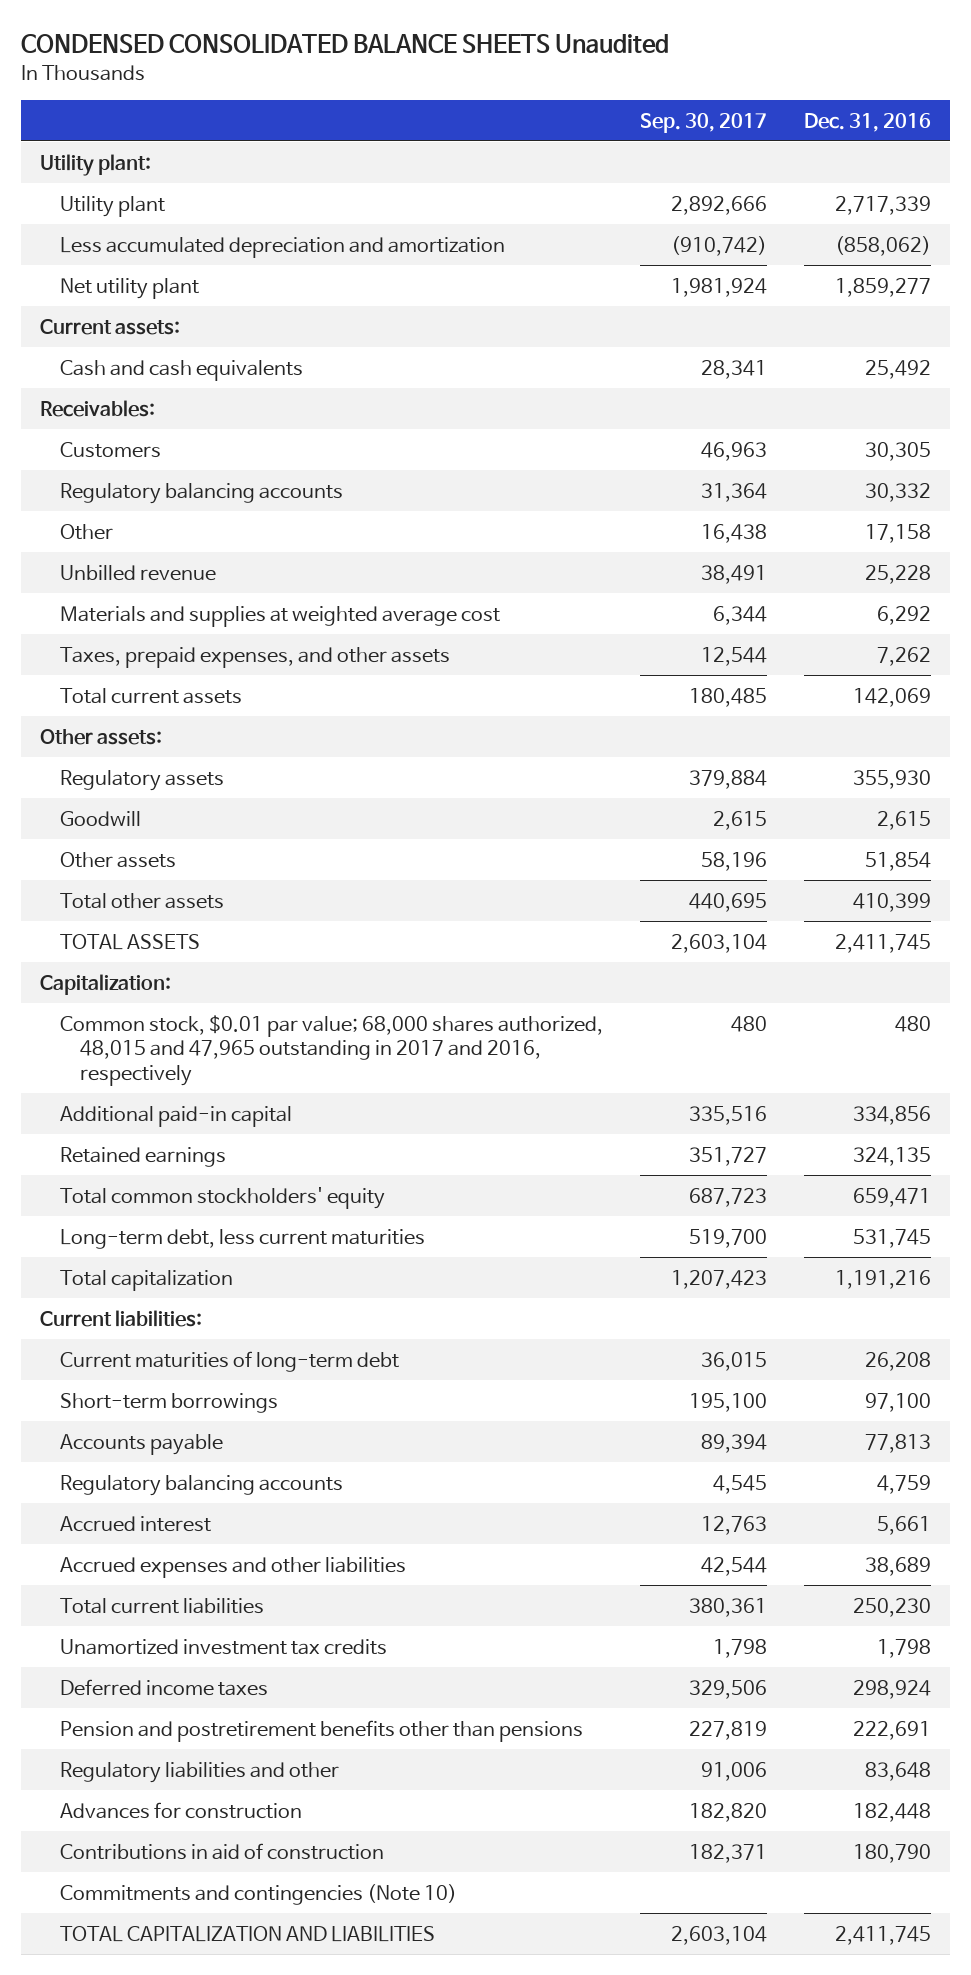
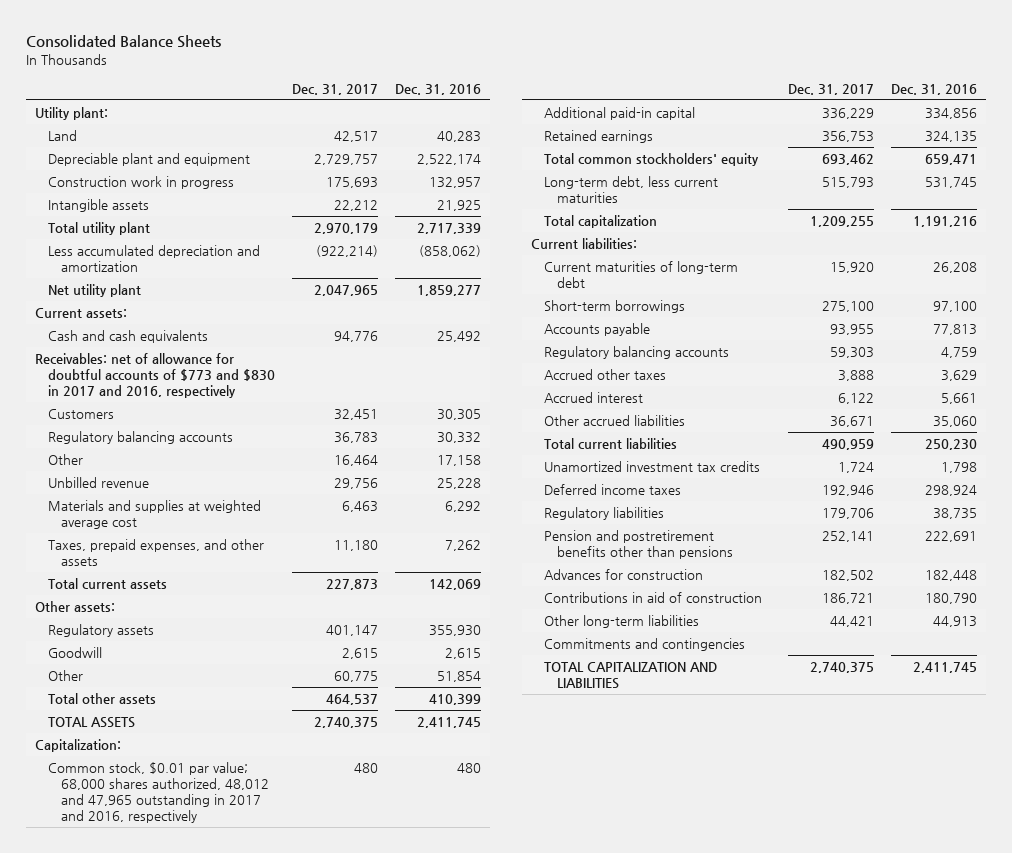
- CONDENSED CONSOLIDATED BALANCE SHEETS Unaudited
+ Consolidated Balance Sheets
- | Sep. 30, 2017 | Dec. 31, 2016
+ | Dec. 31, 2017 | Dec. 31, 2016
- Utility plant | 2,892,666 | 2,717,339
+ Land | 42,517 | 40,283
+ Depreciable plant and equipment | 2,729,757 | 2,522,174
+ Construction work in progress | 175,693 | 132,957
+ Intangible assets | 22,212 | 21,925
+ Total utility plant | 2,970,179 | 2,717,339
- Receivables:
+ Receivables: net of allowance for doubtful accounts of $773 and $830 in 2017 and 2016, respectively
- Other assets | 58,196 | 51,854
+ Other | 60,775 | 51,854
- Common stock, $0.01 par value; 68,000 shares authorized, 48,015 and 47,965 outstanding in 2017 and 2016, respectively | 480 | 480
+ Common stock, $0.01 par value; 68,000 shares authorized, 48,012 and 47,965 outstanding in 2017 and 2016, respectively | 480 | 480
+ Accrued other taxes | 3,888 | 3,629
- Accrued expenses and other liabilities | 42,544 | 38,689
+ Other accrued liabilities | 36,671 | 35,060
+ Regulatory liabilities | 179,706 | 38,735
- Regulatory liabilities and other | 91,006 | 83,648
- Commitments and contingencies (Note 10)
+ Other long-term liabilities | 44,421 | 44,913
+ Commitments and contingencies

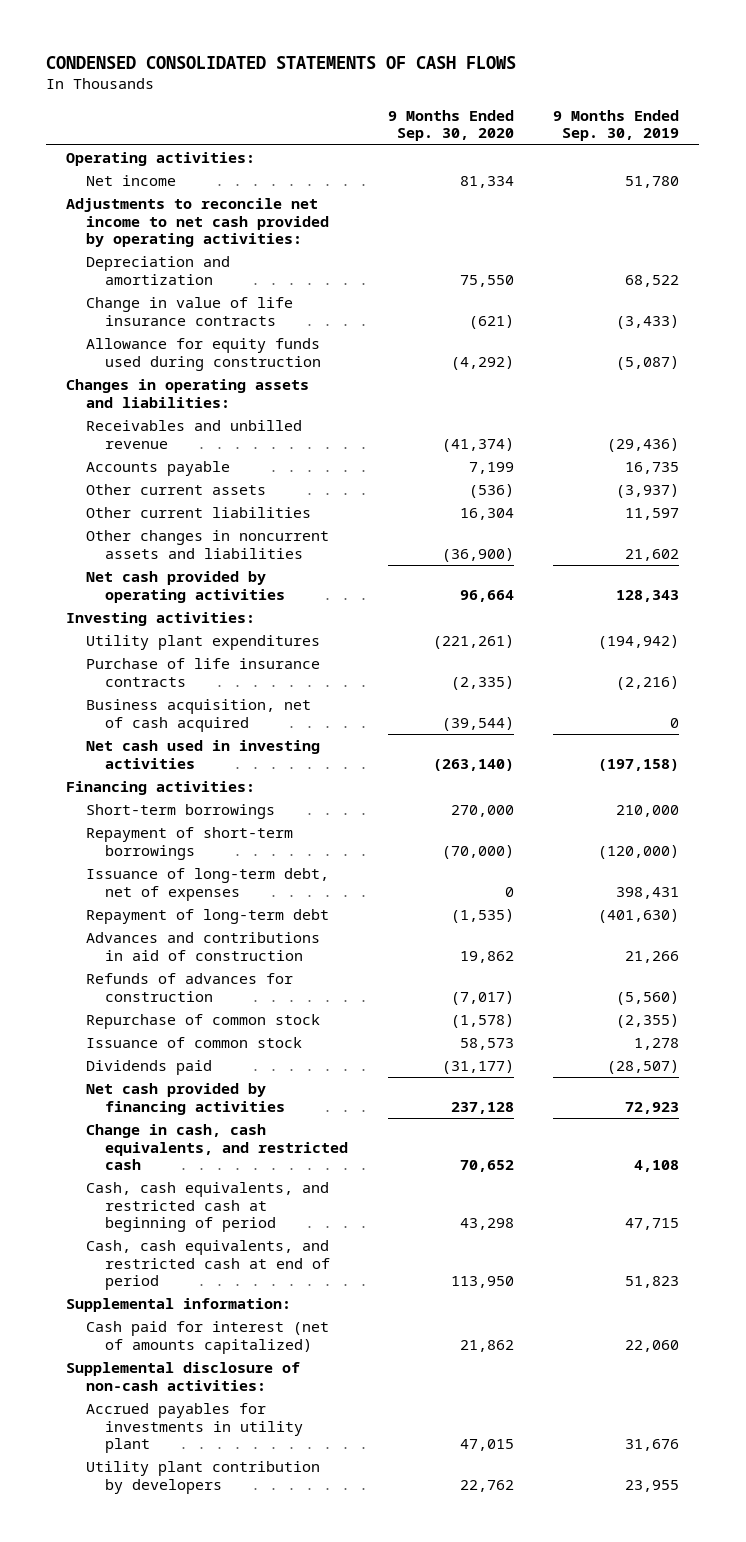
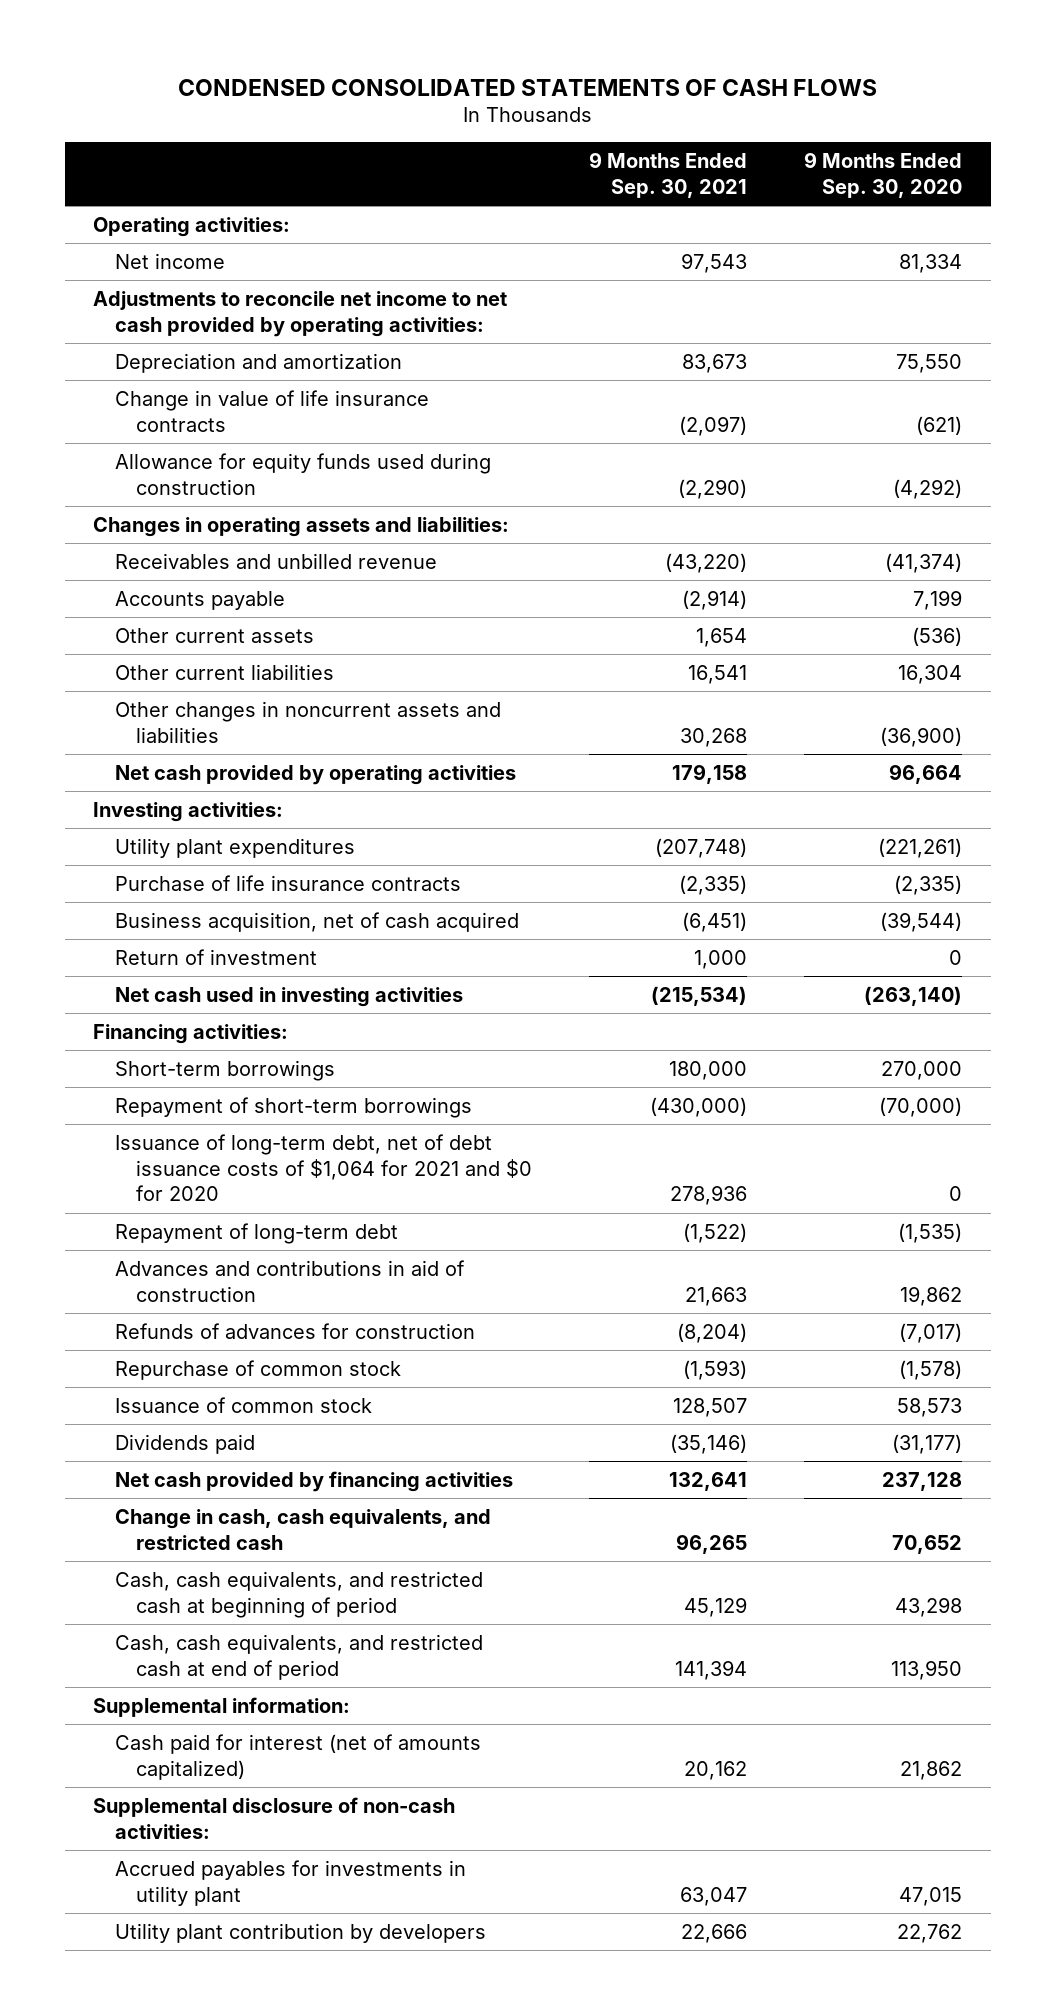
- | 9 Months Ended Sep. 30, 2020 | 9 Months Ended Sep. 30, 2019
+ | 9 Months Ended Sep. 30, 2021 | 9 Months Ended Sep. 30, 2020
+ Return of investment | 1,000 | 0
- Issuance of long-term debt, net of expenses | 0 | 398,431
+ Issuance of long-term debt, net of debt issuance costs of $1,064 for 2021 and $0 for 2020 | 278,936 | 0

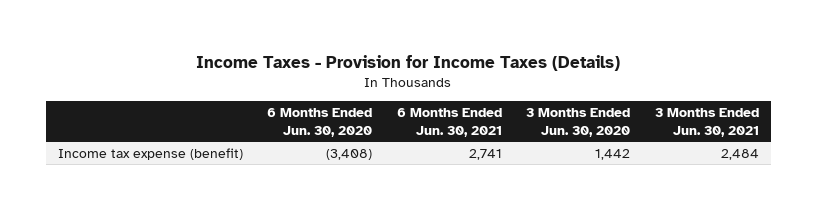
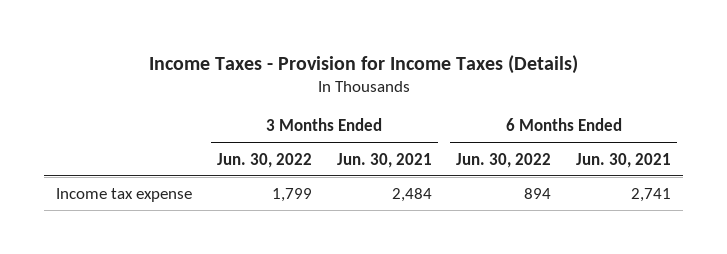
- | 6 Months Ended Jun. 30, 2020 | 6 Months Ended Jun. 30, 2021 | 3 Months Ended Jun. 30, 2020 | 3 Months Ended Jun. 30, 2021
+ | 3 Months Ended Jun. 30, 2022 | 3 Months Ended Jun. 30, 2021 | 6 Months Ended Jun. 30, 2022 | 6 Months Ended Jun. 30, 2021
- Income tax expense (benefit) | (3,408) | 2,741 | 1,442 | 2,484
+ Income tax expense | 1,799 | 2,484 | 894 | 2,741

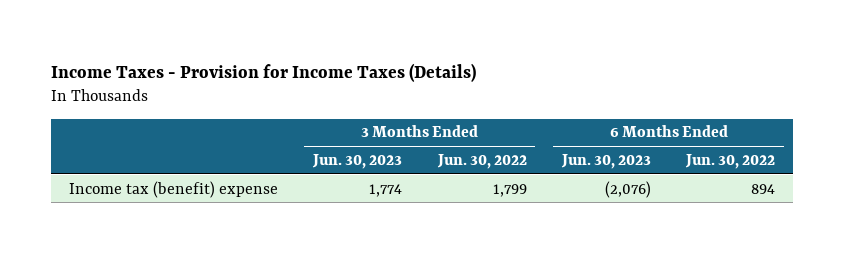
- | 3 Months Ended Jun. 30, 2022 | 3 Months Ended Jun. 30, 2021 | 6 Months Ended Jun. 30, 2022 | 6 Months Ended Jun. 30, 2021
+ | 3 Months Ended Jun. 30, 2023 | 3 Months Ended Jun. 30, 2022 | 6 Months Ended Jun. 30, 2023 | 6 Months Ended Jun. 30, 2022
- Income tax expense | 1,799 | 2,484 | 894 | 2,741
+ Income tax (benefit) expense | 1,774 | 1,799 | (2,076) | 894

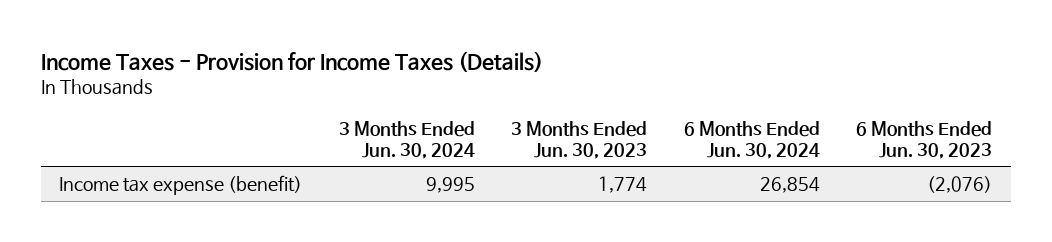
- | 3 Months Ended Jun. 30, 2023 | 3 Months Ended Jun. 30, 2022 | 6 Months Ended Jun. 30, 2023 | 6 Months Ended Jun. 30, 2022
+ | 3 Months Ended Jun. 30, 2024 | 3 Months Ended Jun. 30, 2023 | 6 Months Ended Jun. 30, 2024 | 6 Months Ended Jun. 30, 2023
- Income tax (benefit) expense | 1,774 | 1,799 | (2,076) | 894
+ Income tax expense (benefit) | 9,995 | 1,774 | 26,854 | (2,076)

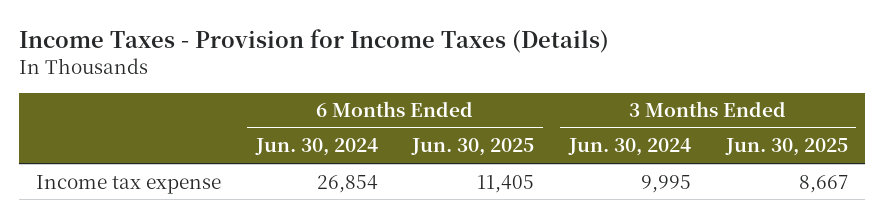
- | 3 Months Ended Jun. 30, 2024 | 3 Months Ended Jun. 30, 2023 | 6 Months Ended Jun. 30, 2024 | 6 Months Ended Jun. 30, 2023
+ | 6 Months Ended Jun. 30, 2024 | 6 Months Ended Jun. 30, 2025 | 3 Months Ended Jun. 30, 2024 | 3 Months Ended Jun. 30, 2025
- Income tax expense (benefit) | 9,995 | 1,774 | 26,854 | (2,076)
+ Income tax expense | 26,854 | 11,405 | 9,995 | 8,667

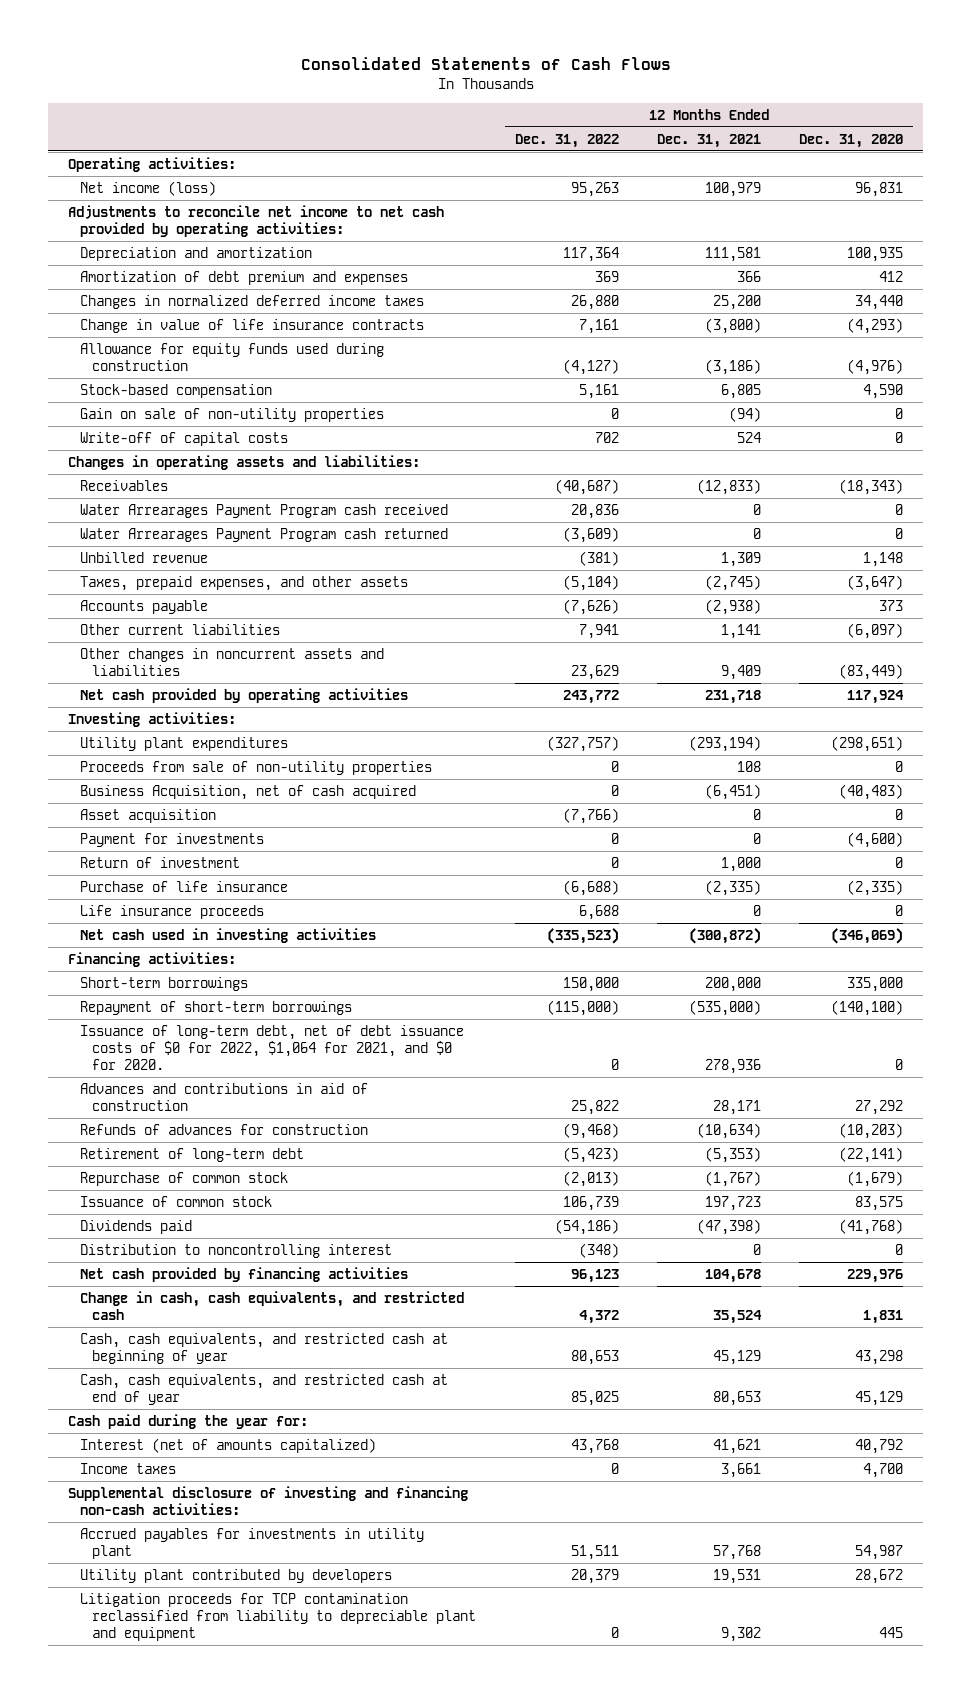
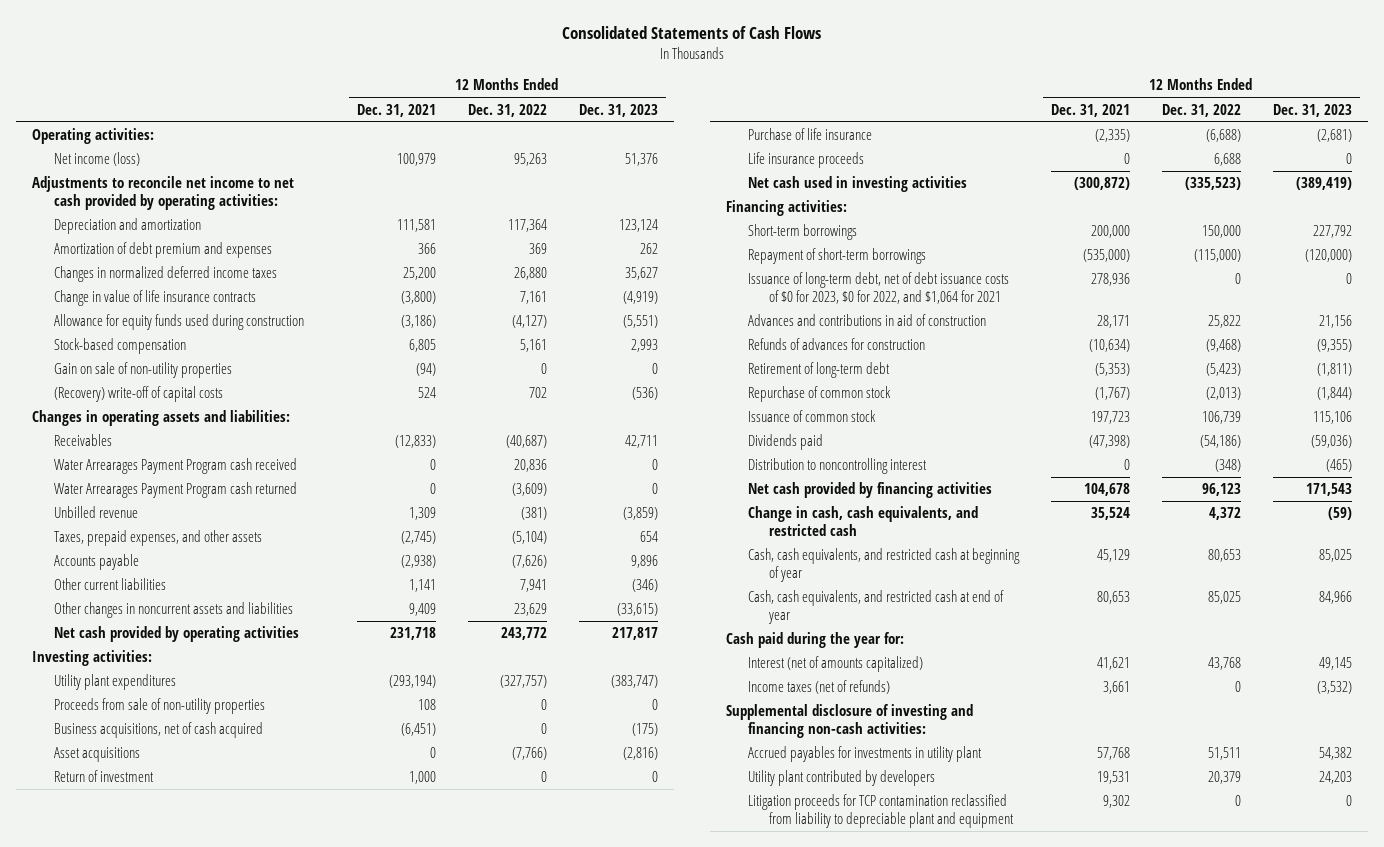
- | 12 Months Ended Dec. 31, 2022 | 12 Months Ended Dec. 31, 2021 | 12 Months Ended Dec. 31, 2020
+ | 12 Months Ended Dec. 31, 2021 | 12 Months Ended Dec. 31, 2022 | 12 Months Ended Dec. 31, 2023
- Write-off of capital costs | 702 | 524 | 0
+ (Recovery) write-off of capital costs | 524 | 702 | (536)
- Business Acquisition, net of cash acquired | 0 | (6,451) | (40,483)
- Asset acquisition | (7,766) | 0 | 0
- Payment for investments | 0 | 0 | (4,600)
+ Business acquisitions, net of cash acquired | (6,451) | 0 | (175)
+ Asset acquisitions | 0 | (7,766) | (2,816)
- Issuance of long-term debt, net of debt issuance costs of $0 for 2022, $1,064 for 2021, and $0 for 2020. | 0 | 278,936 | 0
+ Issuance of long-term debt, net of debt issuance costs of $0 for 2023, $0 for 2022, and $1,064 for 2021 | 278,936 | 0 | 0
- Income taxes | 0 | 3,661 | 4,700
+ Income taxes (net of refunds) | 3,661 | 0 | (3,532)

